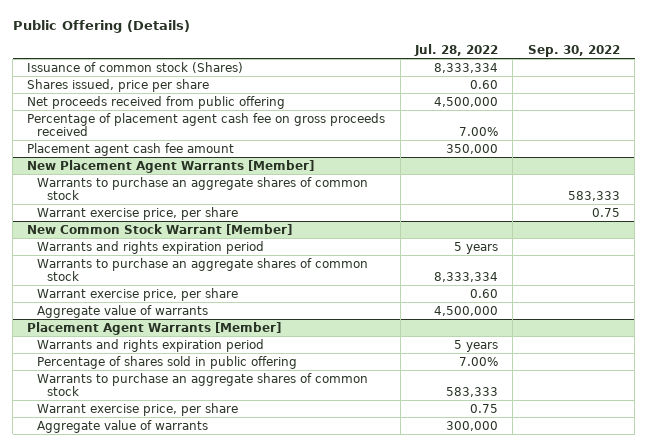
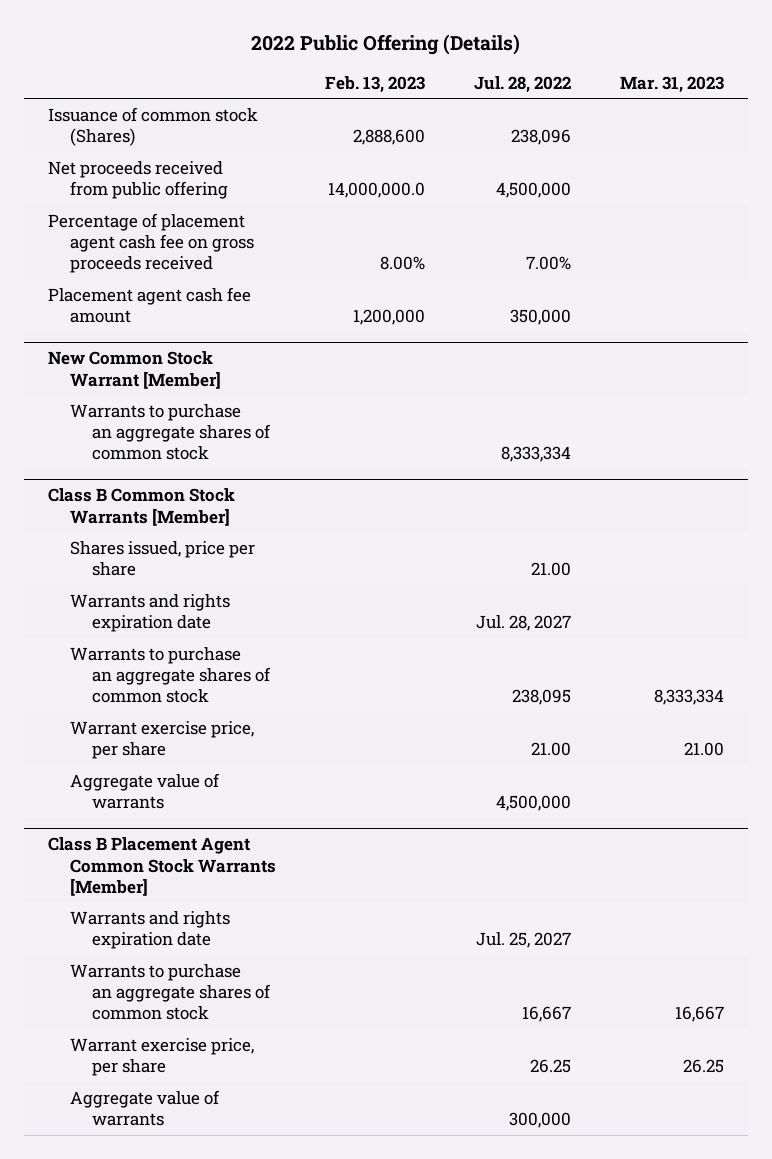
- Public Offering (Details)
+ 2022 Public Offering (Details)
- | Jul. 28, 2022 | Sep. 30, 2022
+ | Feb. 13, 2023 | Jul. 28, 2022 | Mar. 31, 2023
- Issuance of common stock (Shares) | 8,333,334 |
- Shares issued, price per share | 0.60 |
+ Issuance of common stock (Shares) | 2,888,600 | 238,096 |
- New Placement Agent Warrants [Member]
- Warrants to purchase an aggregate shares of common stock | | 583,333
- Warrant exercise price, per share | | 0.75
@ New Common Stock Warrant [Member]
- Warrants and rights expiration period | 5 years |
- Warrant exercise price, per share | 0.60 |
+ Class B Common Stock Warrants [Member]
+ Shares issued, price per share | | 21.00 |
+ Warrants and rights expiration date | | Jul. 28, 2027 |
+ Warrants to purchase an aggregate shares of common stock | | 238,095 | 8,333,334
+ Warrant exercise price, per share | | 21.00 | 21.00
- Placement Agent Warrants [Member]
- Warrants and rights expiration period | 5 years |
- Percentage of shares sold in public offering | 7.00% |
- Warrants to purchase an aggregate shares of common stock | 583,333 |
- Warrant exercise price, per share | 0.75 |
+ Class B Placement Agent Common Stock Warrants [Member]
+ Warrants and rights expiration date | | Jul. 25, 2027 |
+ Warrants to purchase an aggregate shares of common stock | | 16,667 | 16,667
+ Warrant exercise price, per share | | 26.25 | 26.25

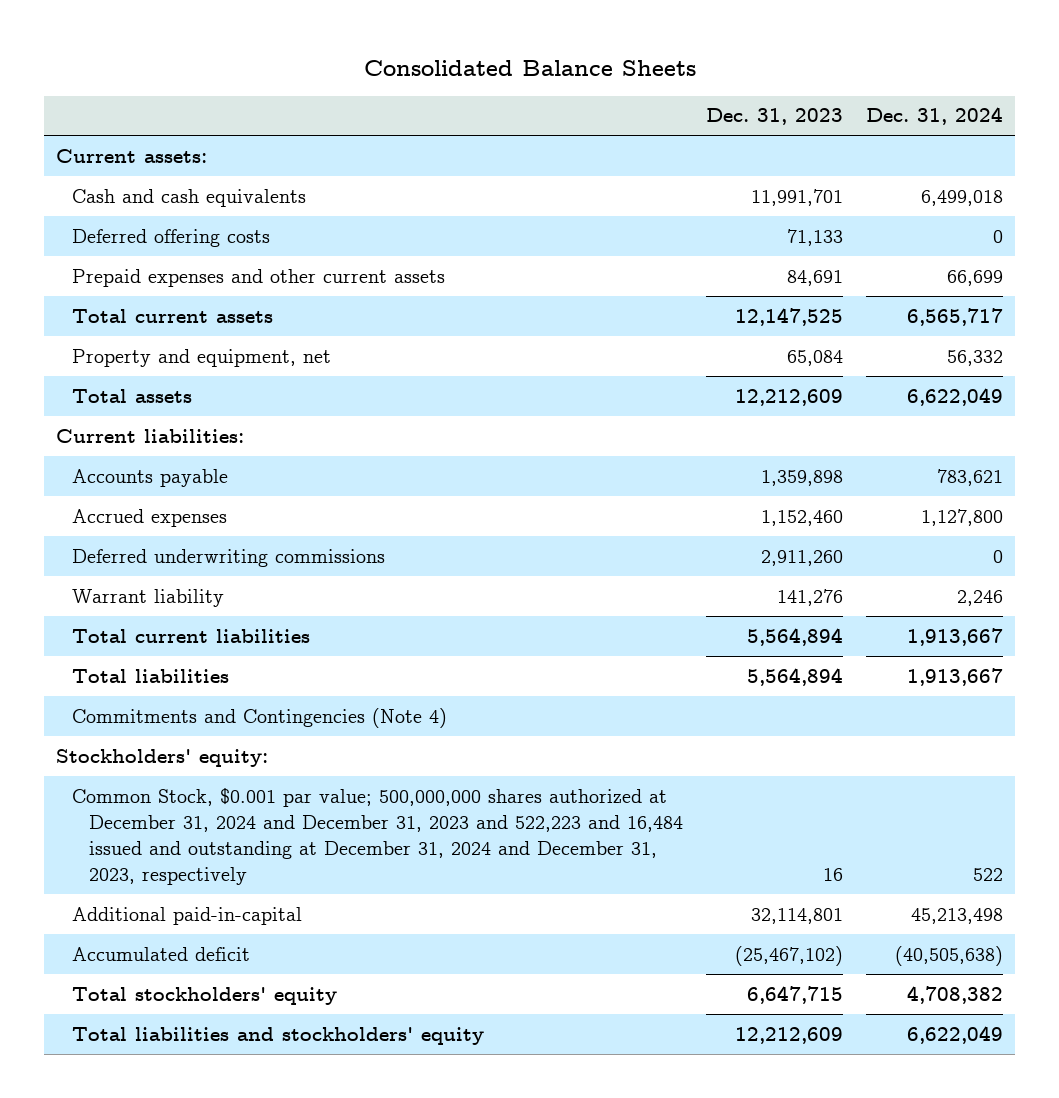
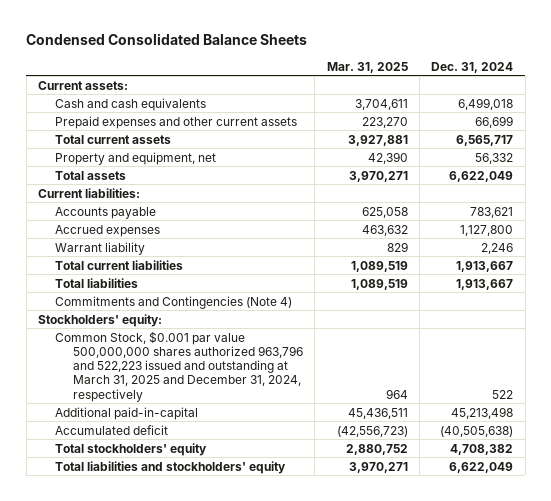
- Consolidated Balance Sheets
+ Condensed Consolidated Balance Sheets
- | Dec. 31, 2023 | Dec. 31, 2024
+ | Mar. 31, 2025 | Dec. 31, 2024
- Deferred offering costs | 71,133 | 0
- Deferred underwriting commissions | 2,911,260 | 0
- Common Stock, $0.001 par value; 500,000,000 shares authorized at December 31, 2024 and December 31, 2023 and 522,223 and 16,484 issued and outstanding at December 31, 2024 and December 31, 2023, respectively | 16 | 522
+ Common Stock, $0.001 par value 500,000,000 shares authorized 963,796 and 522,223 issued and outstanding at March 31, 2025 and December 31, 2024, respectively | 964 | 522

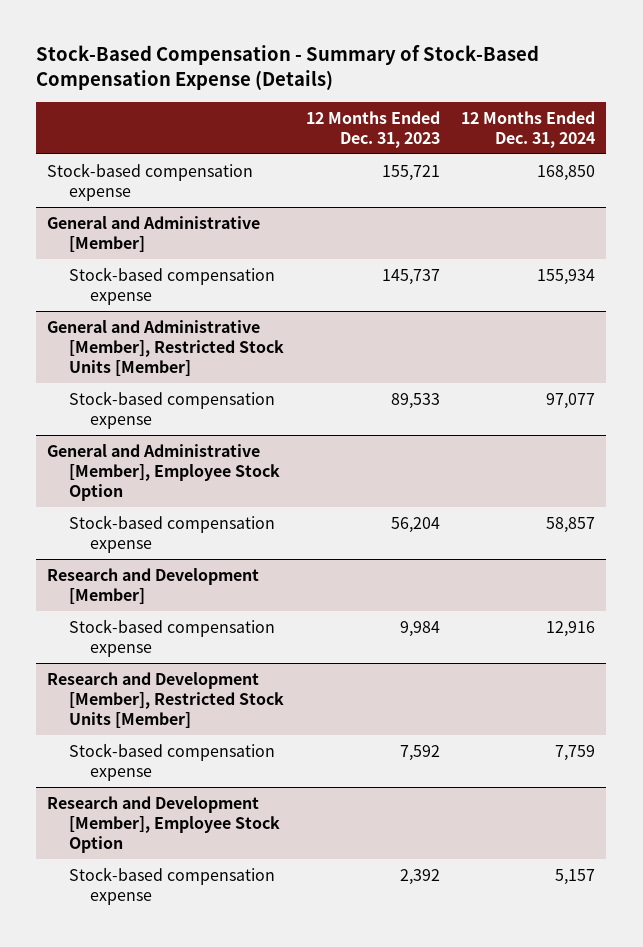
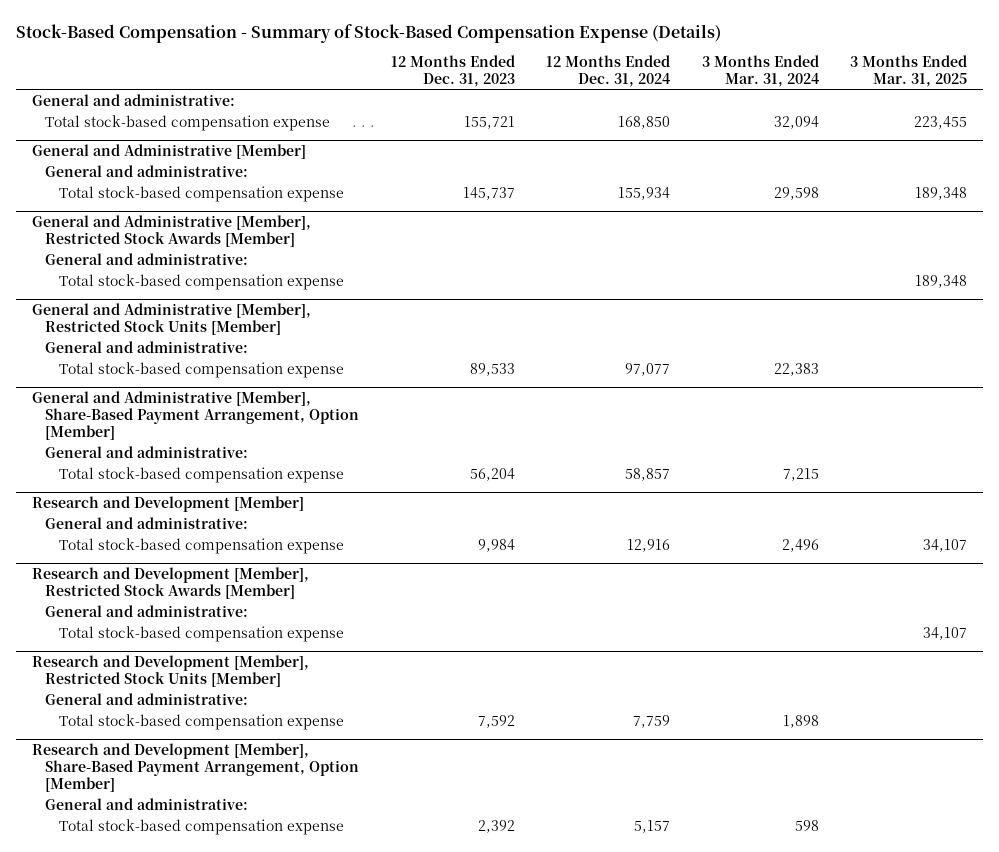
- | 12 Months Ended Dec. 31, 2023 | 12 Months Ended Dec. 31, 2024
+ | 12 Months Ended Dec. 31, 2023 | 12 Months Ended Dec. 31, 2024 | 3 Months Ended Mar. 31, 2024 | 3 Months Ended Mar. 31, 2025
- Stock-based compensation expense | 155,721 | 168,850
+ General and administrative:
+ Total stock-based compensation expense | 155,721 | 168,850 | 32,094 | 223,455
@ General and Administrative [Member]
- Stock-based compensation expense | 145,737 | 155,934
+ General and administrative:
+ Total stock-based compensation expense | 145,737 | 155,934 | 29,598 | 189,348
+ General and Administrative [Member], Restricted Stock Awards [Member]
+ General and administrative:
+ Total stock-based compensation expense | | | | 189,348
@ General and Administrative [Member], Restricted Stock Units [Member]
- Stock-based compensation expense | 89,533 | 97,077
- General and Administrative [Member], Employee Stock Option
- Stock-based compensation expense | 56,204 | 58,857
@ General and Administrative [Member], Restricted Stock Units [Member]
+ General and administrative:
+ Total stock-based compensation expense | 89,533 | 97,077 | 22,383 |
+ General and Administrative [Member], Share-Based Payment Arrangement, Option [Member]
+ General and administrative:
+ Total stock-based compensation expense | 56,204 | 58,857 | 7,215 |
@ Research and Development [Member]
- Stock-based compensation expense | 9,984 | 12,916
+ General and administrative:
+ Total stock-based compensation expense | 9,984 | 12,916 | 2,496 | 34,107
+ Research and Development [Member], Restricted Stock Awards [Member]
+ General and administrative:
+ Total stock-based compensation expense | | | | 34,107
@ Research and Development [Member], Restricted Stock Units [Member]
- Stock-based compensation expense | 7,592 | 7,759
- Research and Development [Member], Employee Stock Option
- Stock-based compensation expense | 2,392 | 5,157
@ Research and Development [Member], Restricted Stock Units [Member]
+ General and administrative:
+ Total stock-based compensation expense | 7,592 | 7,759 | 1,898 |
+ Research and Development [Member], Share-Based Payment Arrangement, Option [Member]
+ General and administrative:
+ Total stock-based compensation expense | 2,392 | 5,157 | 598 |

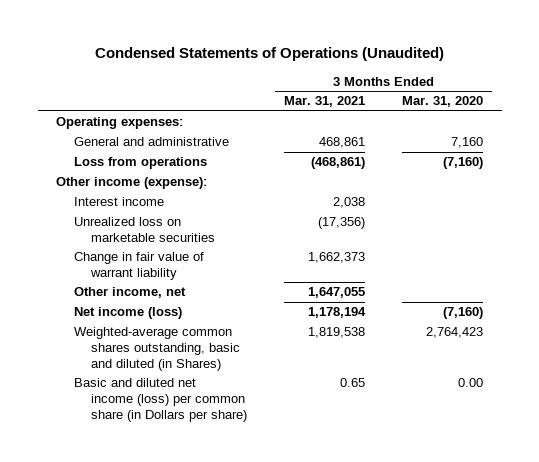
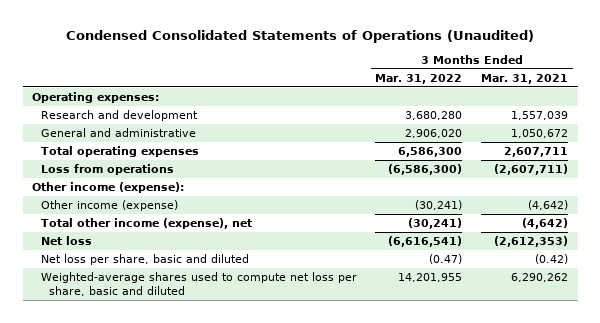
- Condensed Statements of Operations (Unaudited)
+ Condensed Consolidated Statements of Operations (Unaudited)
- | 3 Months Ended Mar. 31, 2021 | 3 Months Ended Mar. 31, 2020
+ | 3 Months Ended Mar. 31, 2022 | 3 Months Ended Mar. 31, 2021
- General and administrative | 468,861 | 7,160
- Loss from operations | (468,861) | (7,160)
+ Research and development | 3,680,280 | 1,557,039
+ General and administrative | 2,906,020 | 1,050,672
+ Total operating expenses | 6,586,300 | 2,607,711
+ Loss from operations | (6,586,300) | (2,607,711)
- Interest income | 2,038 |
- Unrealized loss on marketable securities | (17,356) |
- Change in fair value of warrant liability | 1,662,373 |
- Other income, net | 1,647,055 |
- Net income (loss) | 1,178,194 | (7,160)
- Weighted-average common shares outstanding, basic and diluted (in Shares) | 1,819,538 | 2,764,423
- Basic and diluted net income (loss) per common share (in Dollars per share) | 0.65 | 0.00
+ Other income (expense) | (30,241) | (4,642)
+ Total other income (expense), net | (30,241) | (4,642)
+ Net loss | (6,616,541) | (2,612,353)
+ Net loss per share, basic and diluted | (0.47) | (0.42)
+ Weighted-average shares used to compute net loss per share, basic and diluted | 14,201,955 | 6,290,262

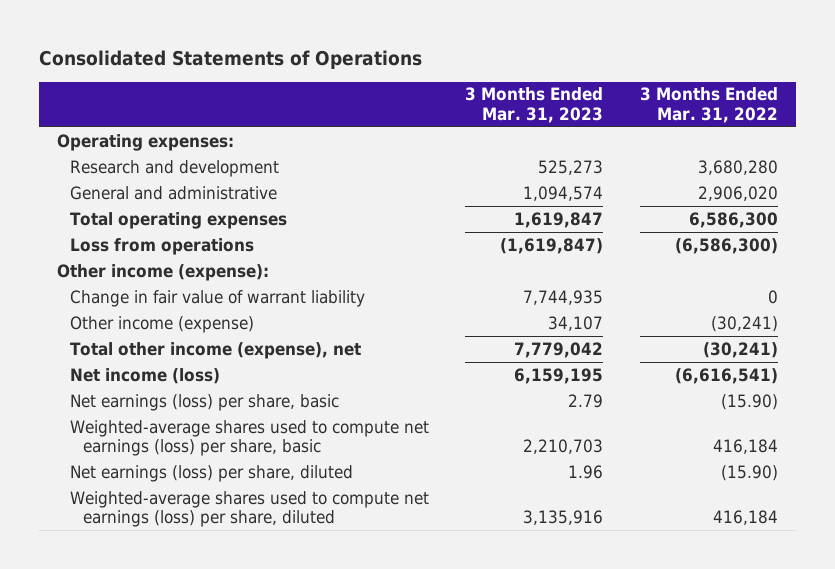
- Condensed Consolidated Statements of Operations (Unaudited)
+ Consolidated Statements of Operations
- | 3 Months Ended Mar. 31, 2022 | 3 Months Ended Mar. 31, 2021
+ | 3 Months Ended Mar. 31, 2023 | 3 Months Ended Mar. 31, 2022
+ Change in fair value of warrant liability | 7,744,935 | 0
- Net loss | (6,616,541) | (2,612,353)
- Net loss per share, basic and diluted | (0.47) | (0.42)
- Weighted-average shares used to compute net loss per share, basic and diluted | 14,201,955 | 6,290,262
+ Net income (loss) | 6,159,195 | (6,616,541)
+ Net earnings (loss) per share, basic | 2.79 | (15.90)
+ Weighted-average shares used to compute net earnings (loss) per share, basic | 2,210,703 | 416,184
+ Net earnings (loss) per share, diluted | 1.96 | (15.90)
+ Weighted-average shares used to compute net earnings (loss) per share, diluted | 3,135,916 | 416,184

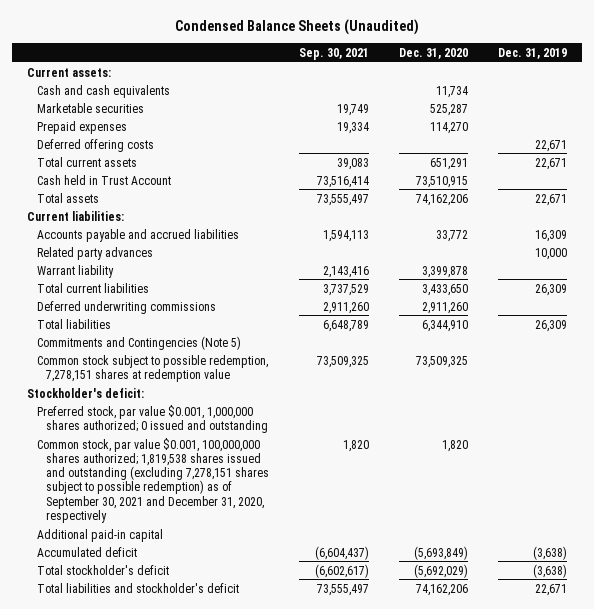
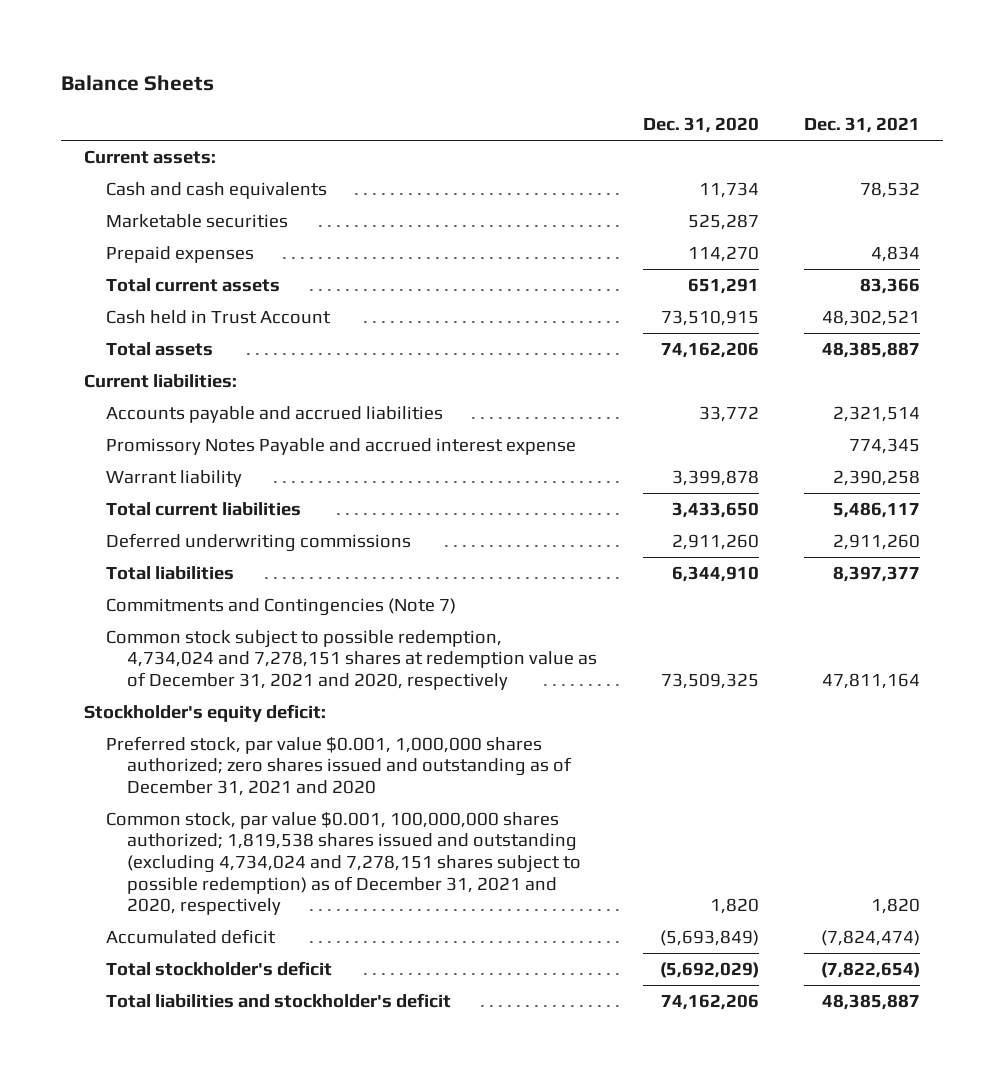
- Condensed Balance Sheets (Unaudited)
+ Balance Sheets
- | Sep. 30, 2021 | Dec. 31, 2020 | Dec. 31, 2019
+ | Dec. 31, 2020 | Dec. 31, 2021
- Deferred offering costs | | | 22,671
- Related party advances | | | 10,000
+ Promissory Notes Payable and accrued interest expense | | 774,345
- Commitments and Contingencies (Note 5)
- Common stock subject to possible redemption, 7,278,151 shares at redemption value | 73,509,325 | 73,509,325 |
- Stockholder's deficit:
- Preferred stock, par value $0.001, 1,000,000 shares authorized; 0 issued and outstanding
- Common stock, par value $0.001, 100,000,000 shares authorized; 1,819,538 shares issued and outstanding (excluding 7,278,151 shares subject to possible redemption) as of September 30, 2021 and December 31, 2020, respectively | 1,820 | 1,820 |
- Additional paid-in capital
+ Commitments and Contingencies (Note 7)
+ Common stock subject to possible redemption, 4,734,024 and 7,278,151 shares at redemption value as of December 31, 2021 and 2020, respectively | 73,509,325 | 47,811,164
+ Stockholder's equity deficit:
+ Preferred stock, par value $0.001, 1,000,000 shares authorized; zero shares issued and outstanding as of December 31, 2021 and 2020
+ Common stock, par value $0.001, 100,000,000 shares authorized; 1,819,538 shares issued and outstanding (excluding 4,734,024 and 7,278,151 shares subject to possible redemption) as of December 31, 2021 and 2020, respectively | 1,820 | 1,820

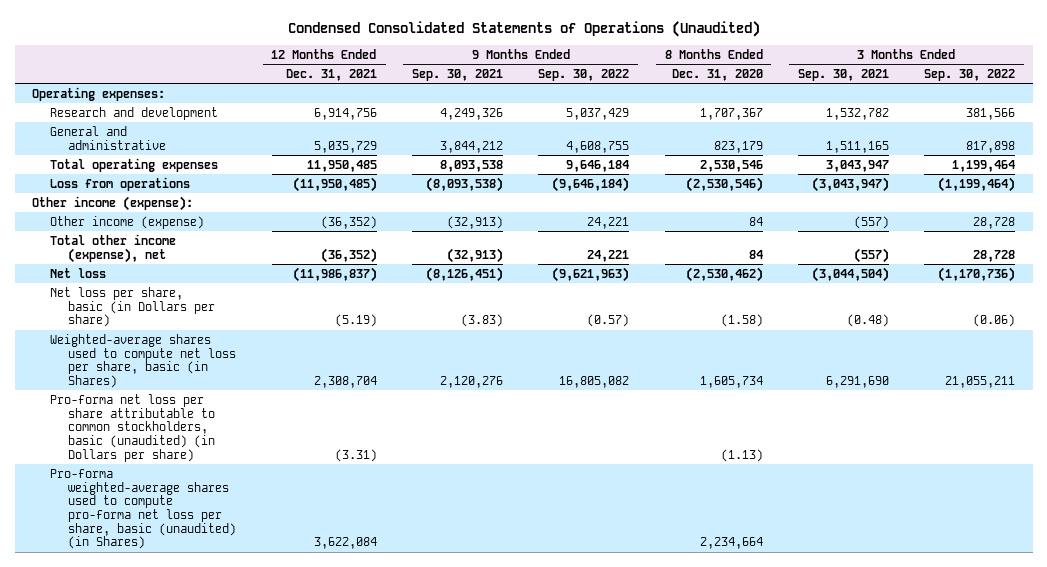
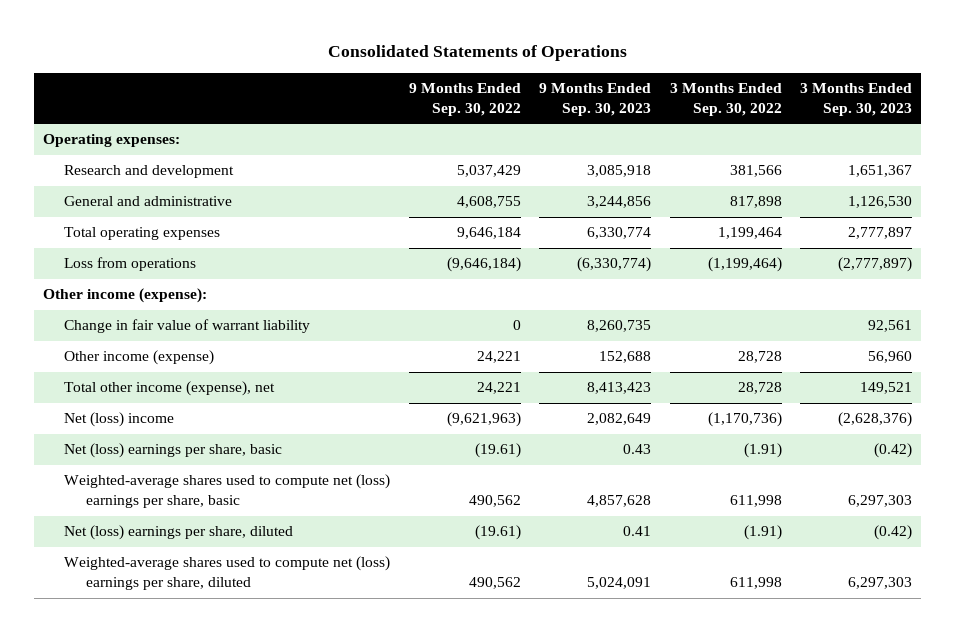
- Condensed Consolidated Statements of Operations (Unaudited)
+ Consolidated Statements of Operations
- | 12 Months Ended Dec. 31, 2021 | 9 Months Ended Sep. 30, 2021 | 9 Months Ended Sep. 30, 2022 | 8 Months Ended Dec. 31, 2020 | 3 Months Ended Sep. 30, 2021 | 3 Months Ended Sep. 30, 2022
+ | 9 Months Ended Sep. 30, 2022 | 9 Months Ended Sep. 30, 2023 | 3 Months Ended Sep. 30, 2022 | 3 Months Ended Sep. 30, 2023
+ Change in fair value of warrant liability | 0 | 8,260,735 | | 92,561
- Net loss | (11,986,837) | (8,126,451) | (9,621,963) | (2,530,462) | (3,044,504) | (1,170,736)
- Net loss per share, basic (in Dollars per share) | (5.19) | (3.83) | (0.57) | (1.58) | (0.48) | (0.06)
- Weighted-average shares used to compute net loss per share, basic (in Shares) | 2,308,704 | 2,120,276 | 16,805,082 | 1,605,734 | 6,291,690 | 21,055,211
- Pro-forma net loss per share attributable to common stockholders, basic (unaudited) (in Dollars per share) | (3.31) | | | (1.13) | |
- Pro-forma weighted-average shares used to compute pro-forma net loss per share, basic (unaudited) (in Shares) | 3,622,084 | | | 2,234,664 | |
+ Net (loss) income | (9,621,963) | 2,082,649 | (1,170,736) | (2,628,376)
+ Net (loss) earnings per share, basic | (19.61) | 0.43 | (1.91) | (0.42)
+ Weighted-average shares used to compute net (loss) earnings per share, basic | 490,562 | 4,857,628 | 611,998 | 6,297,303
+ Net (loss) earnings per share, diluted | (19.61) | 0.41 | (1.91) | (0.42)
+ Weighted-average shares used to compute net (loss) earnings per share, diluted | 490,562 | 5,024,091 | 611,998 | 6,297,303

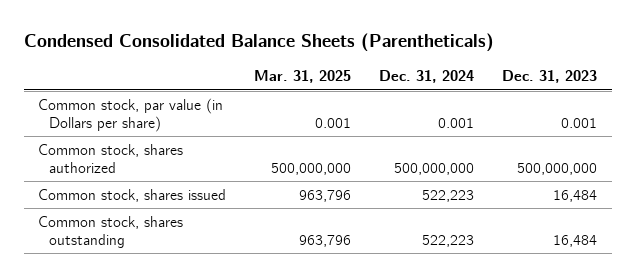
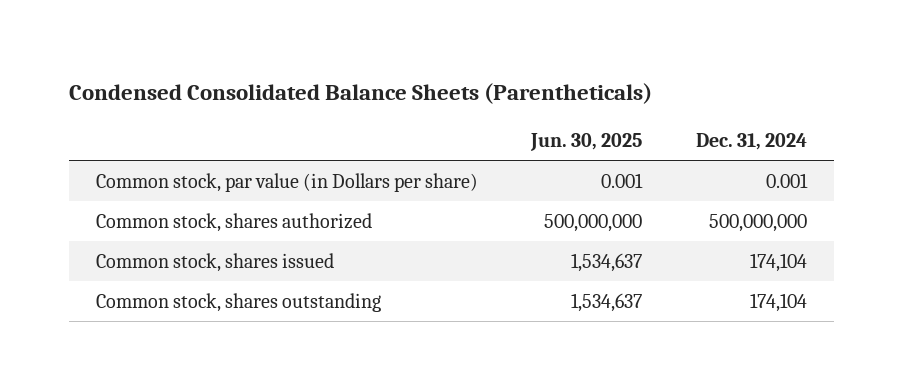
- | Mar. 31, 2025 | Dec. 31, 2024 | Dec. 31, 2023
+ | Jun. 30, 2025 | Dec. 31, 2024
- Common stock, shares issued | 963,796 | 522,223 | 16,484
- Common stock, shares outstanding | 963,796 | 522,223 | 16,484
+ Common stock, shares issued | 1,534,637 | 174,104
+ Common stock, shares outstanding | 1,534,637 | 174,104

